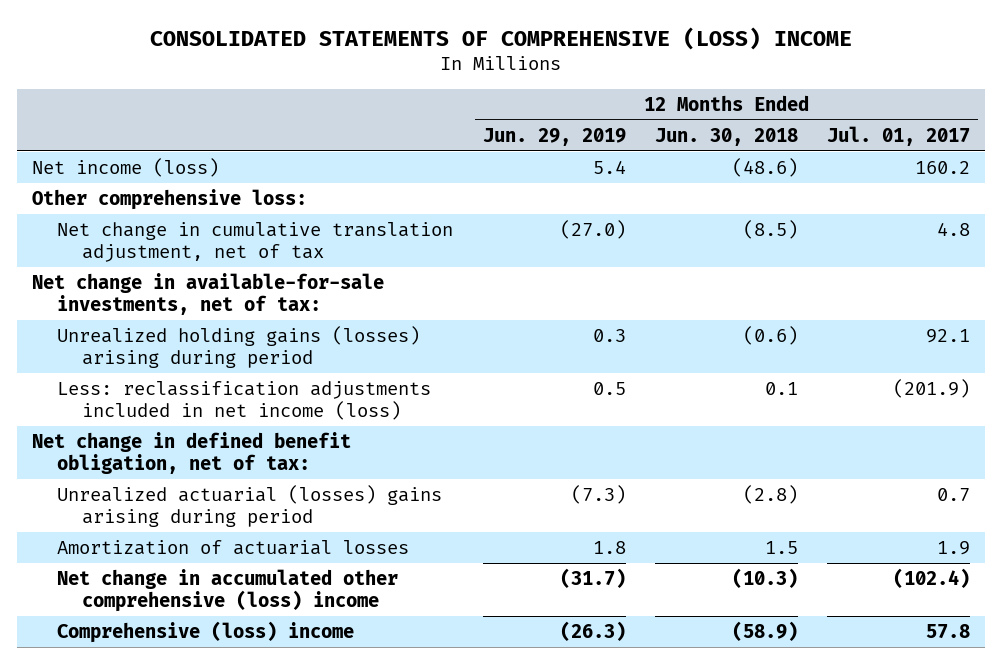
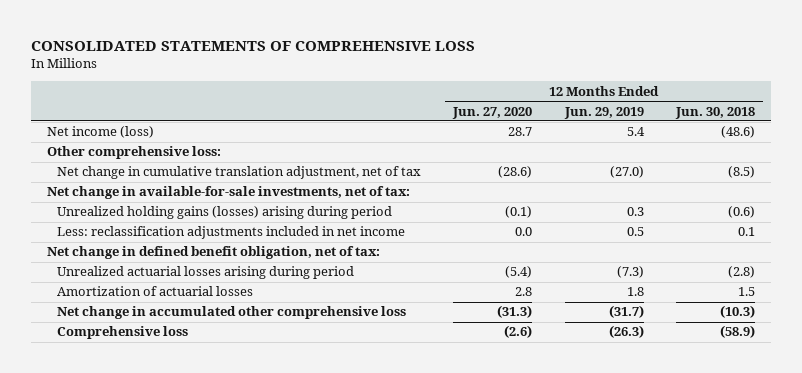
- CONSOLIDATED STATEMENTS OF COMPREHENSIVE (LOSS) INCOME
+ CONSOLIDATED STATEMENTS OF COMPREHENSIVE LOSS
- | 12 Months Ended Jun. 29, 2019 | 12 Months Ended Jun. 30, 2018 | 12 Months Ended Jul. 01, 2017
+ | 12 Months Ended Jun. 27, 2020 | 12 Months Ended Jun. 29, 2019 | 12 Months Ended Jun. 30, 2018
- Less: reclassification adjustments included in net income (loss) | 0.5 | 0.1 | (201.9)
+ Less: reclassification adjustments included in net income | 0.0 | 0.5 | 0.1
- Unrealized actuarial (losses) gains arising during period | (7.3) | (2.8) | 0.7
+ Unrealized actuarial losses arising during period | (5.4) | (7.3) | (2.8)
- Net change in accumulated other comprehensive (loss) income | (31.7) | (10.3) | (102.4)
- Comprehensive (loss) income | (26.3) | (58.9) | 57.8
+ Net change in accumulated other comprehensive loss | (31.3) | (31.7) | (10.3)
+ Comprehensive loss | (2.6) | (26.3) | (58.9)

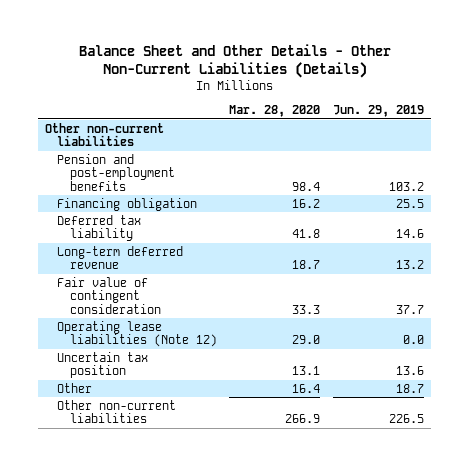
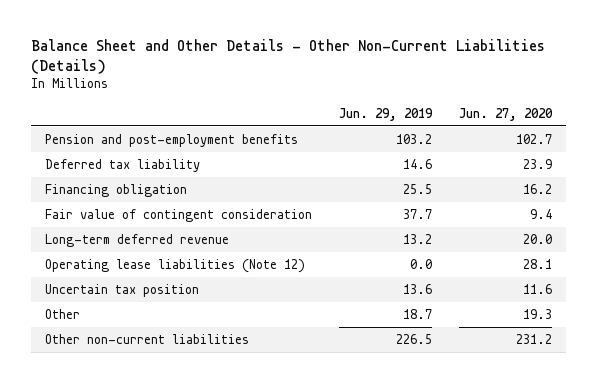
- | Mar. 28, 2020 | Jun. 29, 2019
+ | Jun. 29, 2019 | Jun. 27, 2020
- Other non-current liabilities
moved down: Financing obligation | 25.5 | 16.2
moved down: Long-term deferred revenue | 13.2 | 20.0

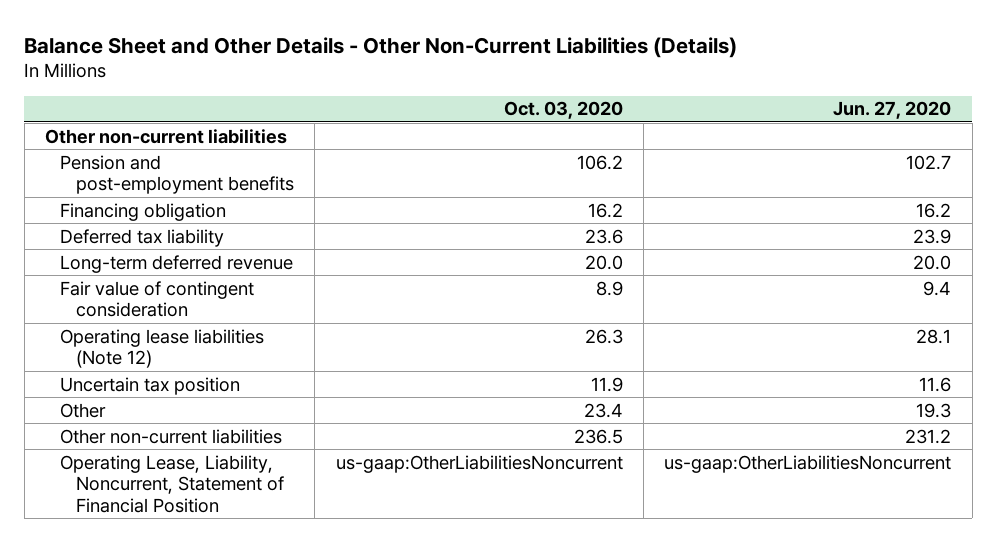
- | Jun. 29, 2019 | Jun. 27, 2020
+ | Oct. 03, 2020 | Jun. 27, 2020
+ Other non-current liabilities
moved down: Deferred tax liability | 23.6 | 23.9
moved down: Fair value of contingent consideration | 8.9 | 9.4
+ Operating Lease, Liability, Noncurrent, Statement of Financial Position | us-gaap:OtherLiabilitiesNoncurrent | us-gaap:OtherLiabilitiesNoncurrent

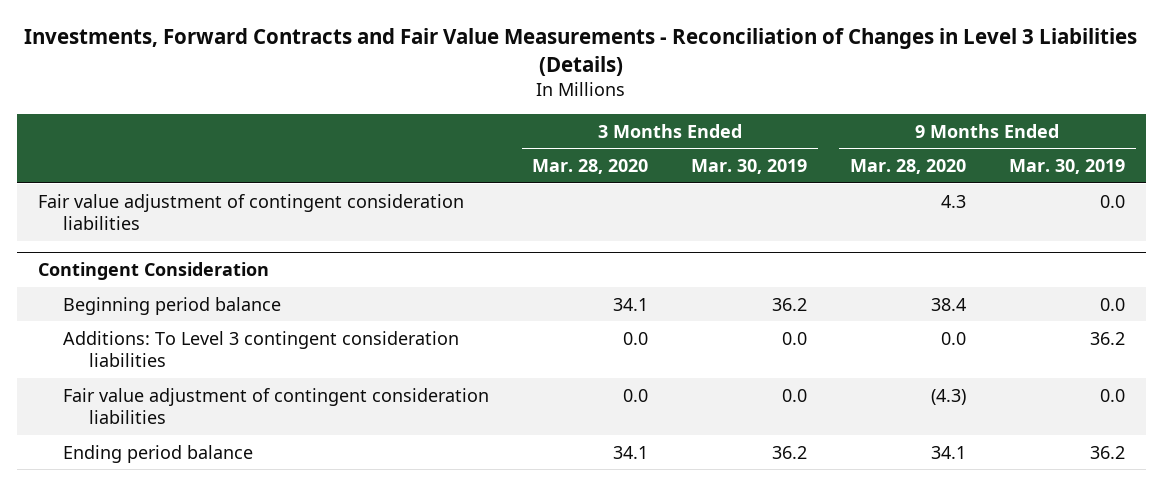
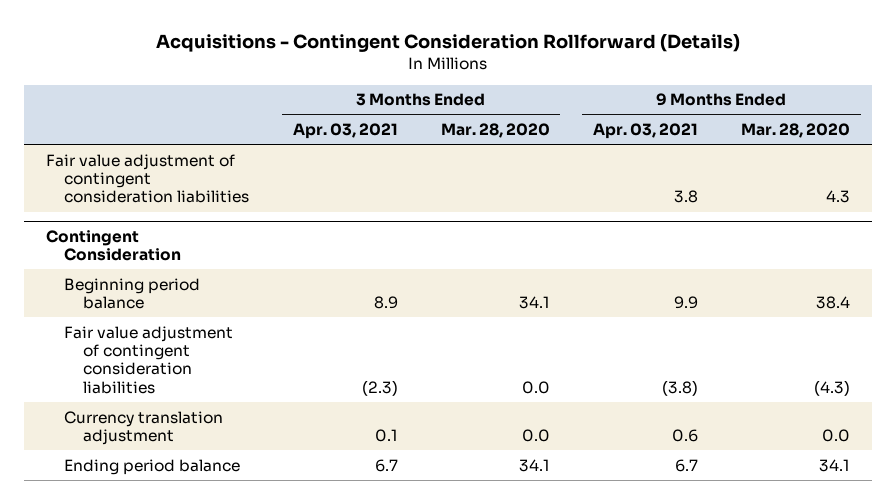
- Investments, Forward Contracts and Fair Value Measurements - Reconciliation of Changes in Level 3 Liabilities (Details)
+ Acquisitions - Contingent Consideration Rollforward (Details)
- | 3 Months Ended Mar. 28, 2020 | 3 Months Ended Mar. 30, 2019 | 9 Months Ended Mar. 28, 2020 | 9 Months Ended Mar. 30, 2019
+ | 3 Months Ended Apr. 03, 2021 | 3 Months Ended Mar. 28, 2020 | 9 Months Ended Apr. 03, 2021 | 9 Months Ended Mar. 28, 2020
@ Contingent Consideration
- Additions: To Level 3 contingent consideration liabilities | 0.0 | 0.0 | 0.0 | 36.2
+ Currency translation adjustment | 0.1 | 0.0 | 0.6 | 0.0

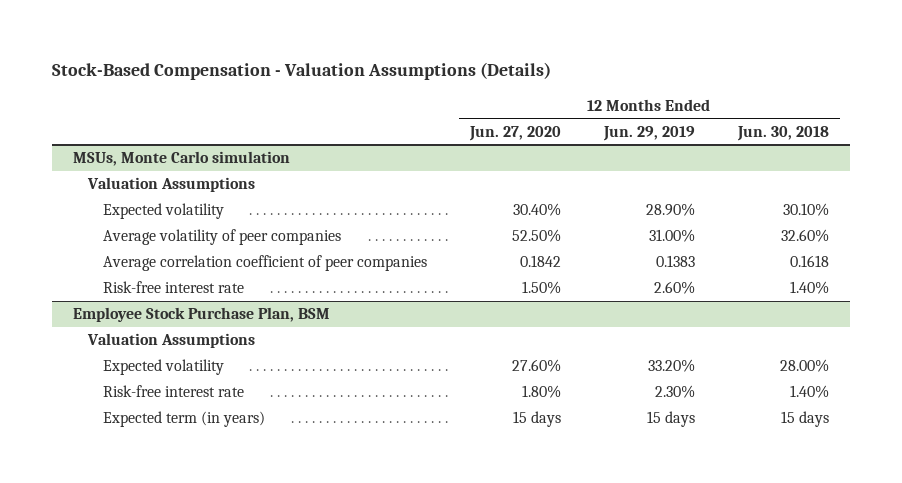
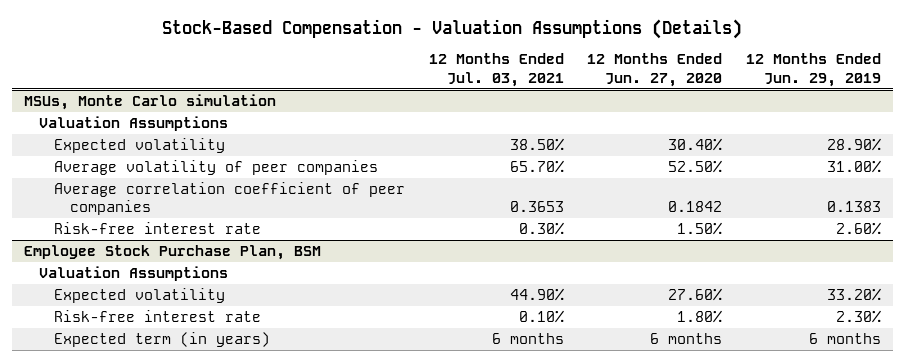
- | 12 Months Ended Jun. 27, 2020 | 12 Months Ended Jun. 29, 2019 | 12 Months Ended Jun. 30, 2018
+ | 12 Months Ended Jul. 03, 2021 | 12 Months Ended Jun. 27, 2020 | 12 Months Ended Jun. 29, 2019
@ Employee Stock Purchase Plan, BSM
- Expected term (in years) | 15 days | 15 days | 15 days
+ Expected term (in years) | 6 months | 6 months | 6 months

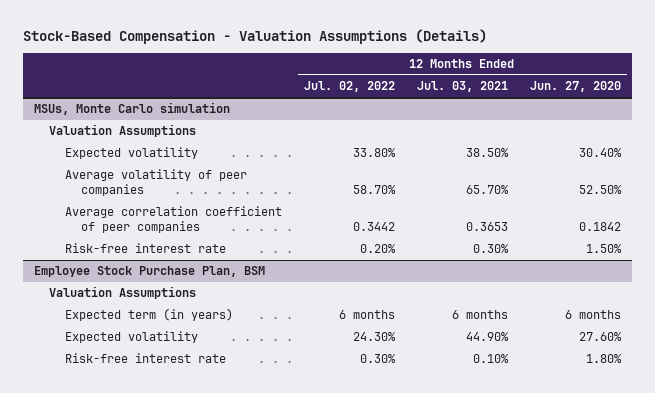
- | 12 Months Ended Jul. 03, 2021 | 12 Months Ended Jun. 27, 2020 | 12 Months Ended Jun. 29, 2019
+ | 12 Months Ended Jul. 02, 2022 | 12 Months Ended Jul. 03, 2021 | 12 Months Ended Jun. 27, 2020
@ Employee Stock Purchase Plan, BSM
moved up: Expected term (in years) | 6 months | 6 months | 6 months

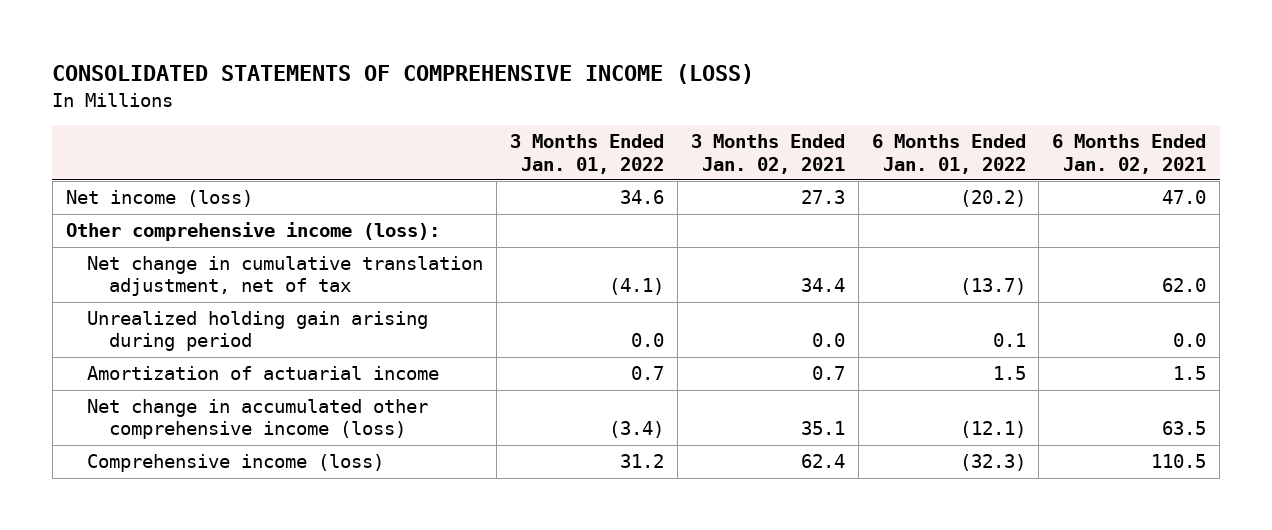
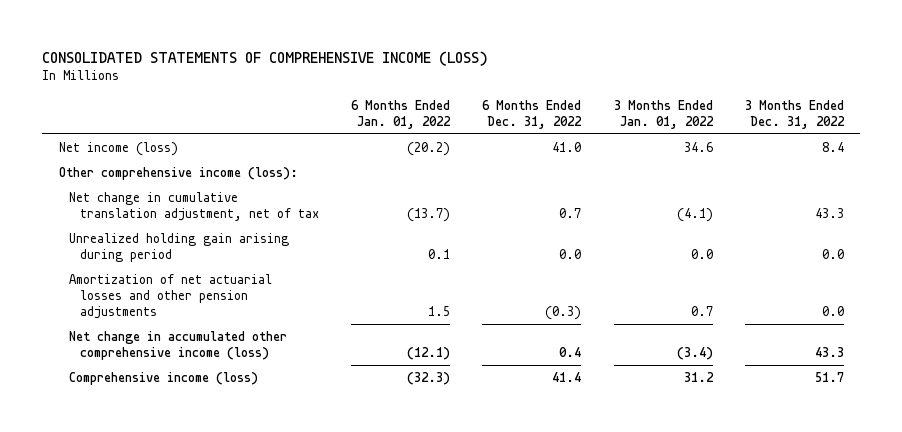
- | 3 Months Ended Jan. 01, 2022 | 3 Months Ended Jan. 02, 2021 | 6 Months Ended Jan. 01, 2022 | 6 Months Ended Jan. 02, 2021
+ | 6 Months Ended Jan. 01, 2022 | 6 Months Ended Dec. 31, 2022 | 3 Months Ended Jan. 01, 2022 | 3 Months Ended Dec. 31, 2022
- Amortization of actuarial income | 0.7 | 0.7 | 1.5 | 1.5
+ Amortization of net actuarial losses and other pension adjustments | 1.5 | (0.3) | 0.7 | 0.0

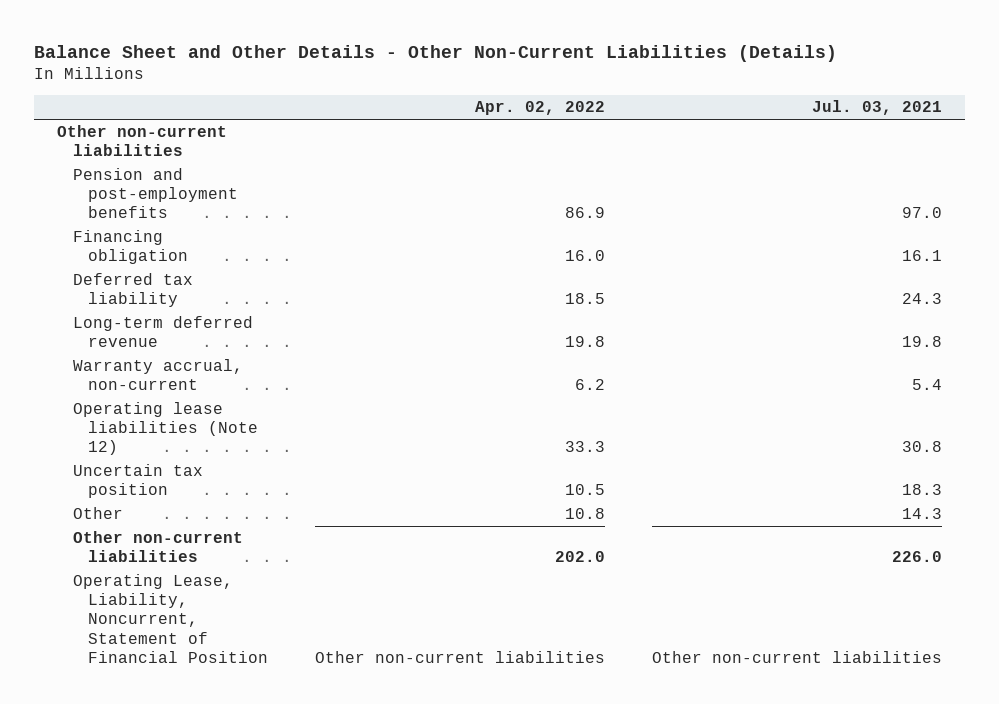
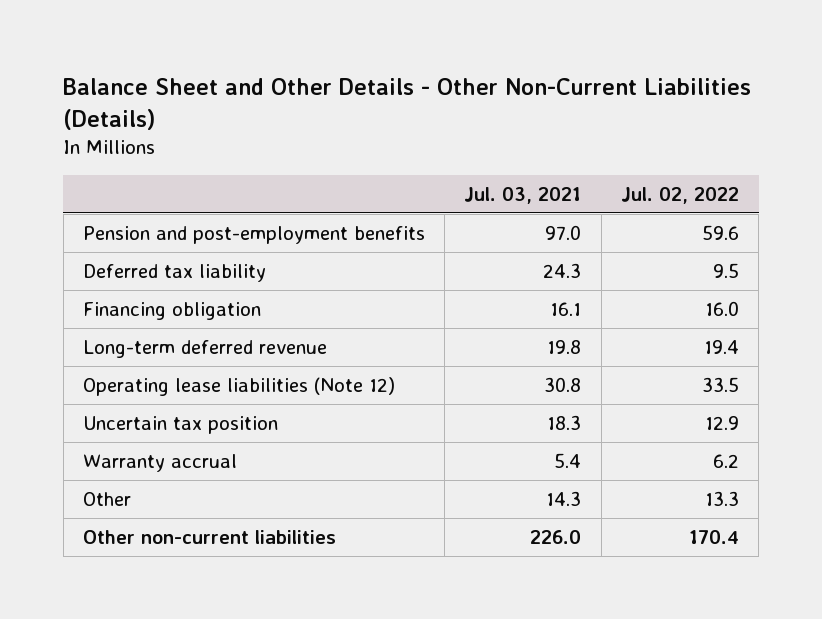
- | Apr. 02, 2022 | Jul. 03, 2021
+ | Jul. 03, 2021 | Jul. 02, 2022
- Other non-current liabilities
moved down: Financing obligation | 16.1 | 16.0
- Warranty accrual, non-current | 6.2 | 5.4
+ Warranty accrual | 5.4 | 6.2
- Operating Lease, Liability, Noncurrent, Statement of Financial Position | Other non-current liabilities | Other non-current liabilities

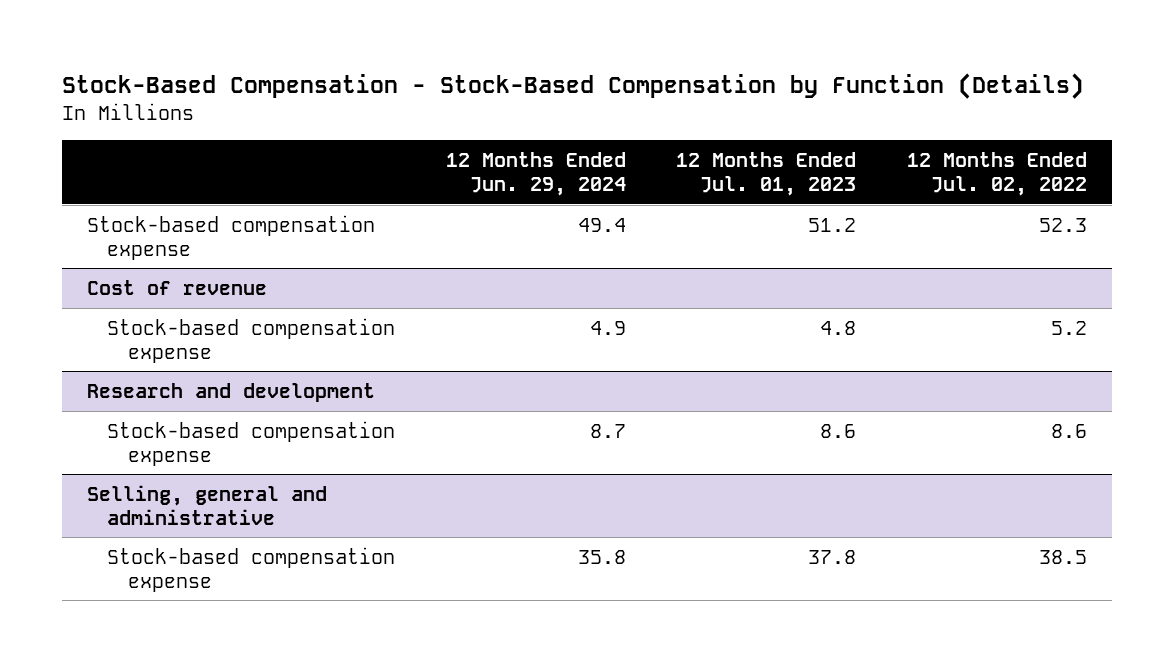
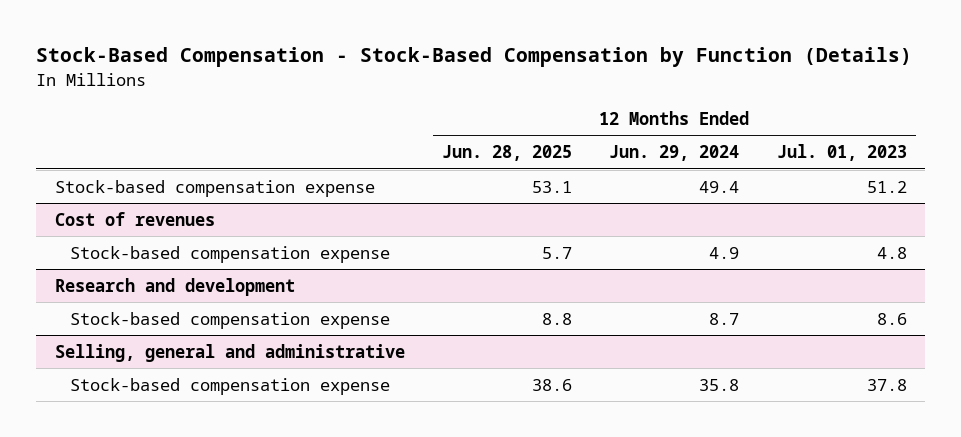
- | 12 Months Ended Jun. 29, 2024 | 12 Months Ended Jul. 01, 2023 | 12 Months Ended Jul. 02, 2022
+ | 12 Months Ended Jun. 28, 2025 | 12 Months Ended Jun. 29, 2024 | 12 Months Ended Jul. 01, 2023
- Cost of revenue
+ Cost of revenues

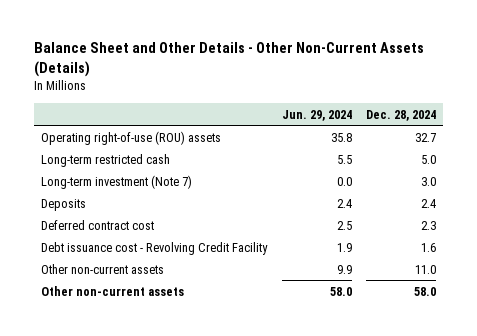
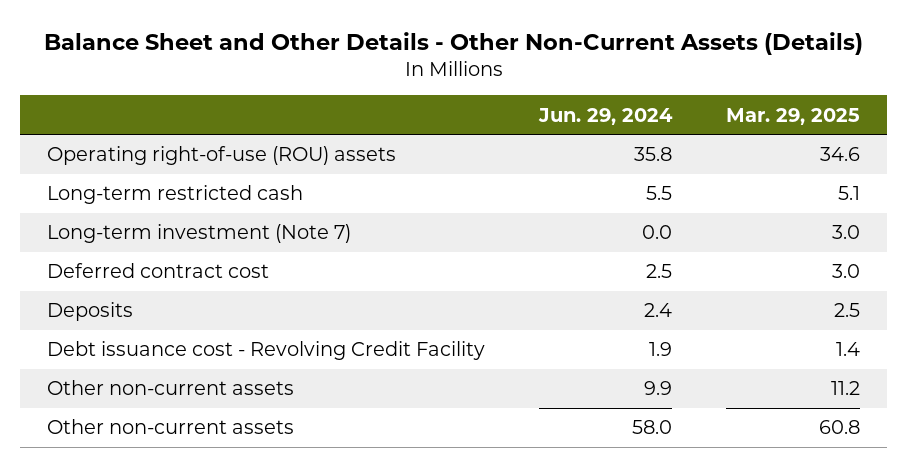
- | Jun. 29, 2024 | Dec. 28, 2024
+ | Jun. 29, 2024 | Mar. 29, 2025
moved down: Deposits | 2.4 | 2.5

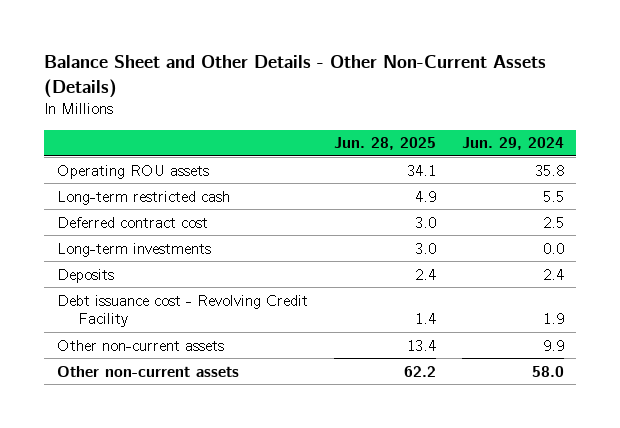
- | Jun. 29, 2024 | Mar. 29, 2025
+ | Jun. 28, 2025 | Jun. 29, 2024
- Operating right-of-use (ROU) assets | 35.8 | 34.6
+ Operating ROU assets | 34.1 | 35.8
- Long-term investment (Note 7) | 0.0 | 3.0
+ Long-term investments | 3.0 | 0.0

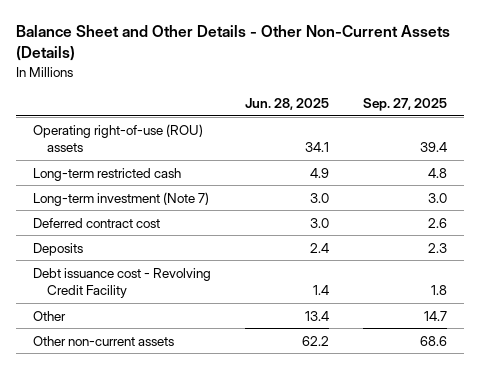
- | Jun. 28, 2025 | Jun. 29, 2024
+ | Jun. 28, 2025 | Sep. 27, 2025
- Operating ROU assets | 34.1 | 35.8
+ Operating right-of-use (ROU) assets | 34.1 | 39.4
+ Long-term investment (Note 7) | 3.0 | 3.0
- Long-term investments | 3.0 | 0.0
- Other non-current assets | 13.4 | 9.9
+ Other | 13.4 | 14.7

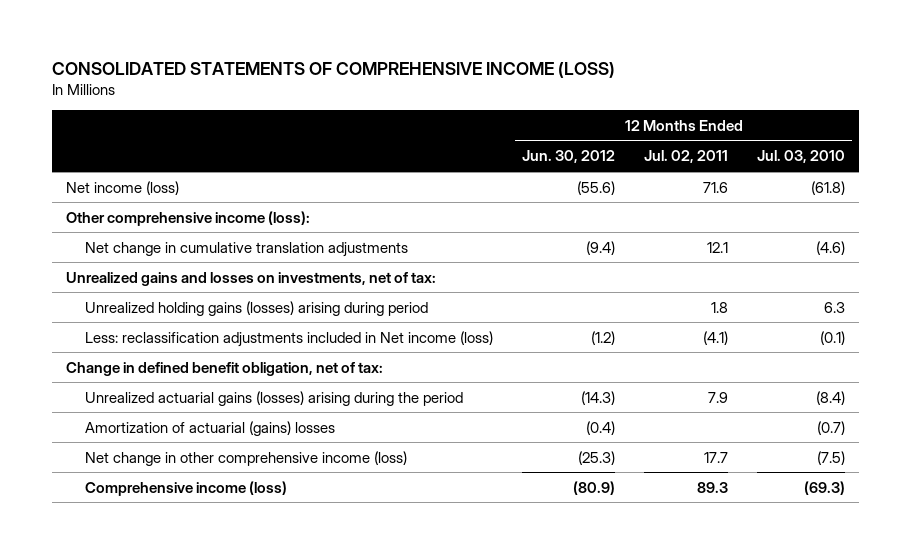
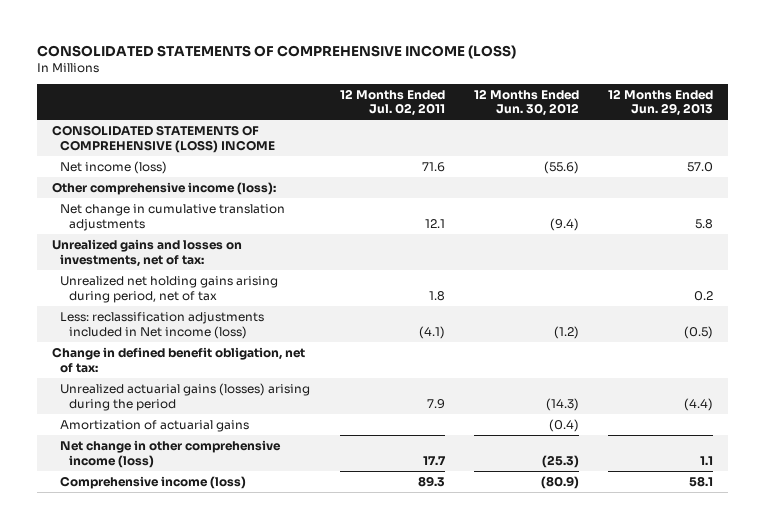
- | 12 Months Ended Jun. 30, 2012 | 12 Months Ended Jul. 02, 2011 | 12 Months Ended Jul. 03, 2010
+ | 12 Months Ended Jul. 02, 2011 | 12 Months Ended Jun. 30, 2012 | 12 Months Ended Jun. 29, 2013
+ CONSOLIDATED STATEMENTS OF COMPREHENSIVE (LOSS) INCOME
- Unrealized holding gains (losses) arising during period | | 1.8 | 6.3
+ Unrealized net holding gains arising during period, net of tax | 1.8 | | 0.2
- Amortization of actuarial (gains) losses | (0.4) | | (0.7)
+ Amortization of actuarial gains | | (0.4) |

